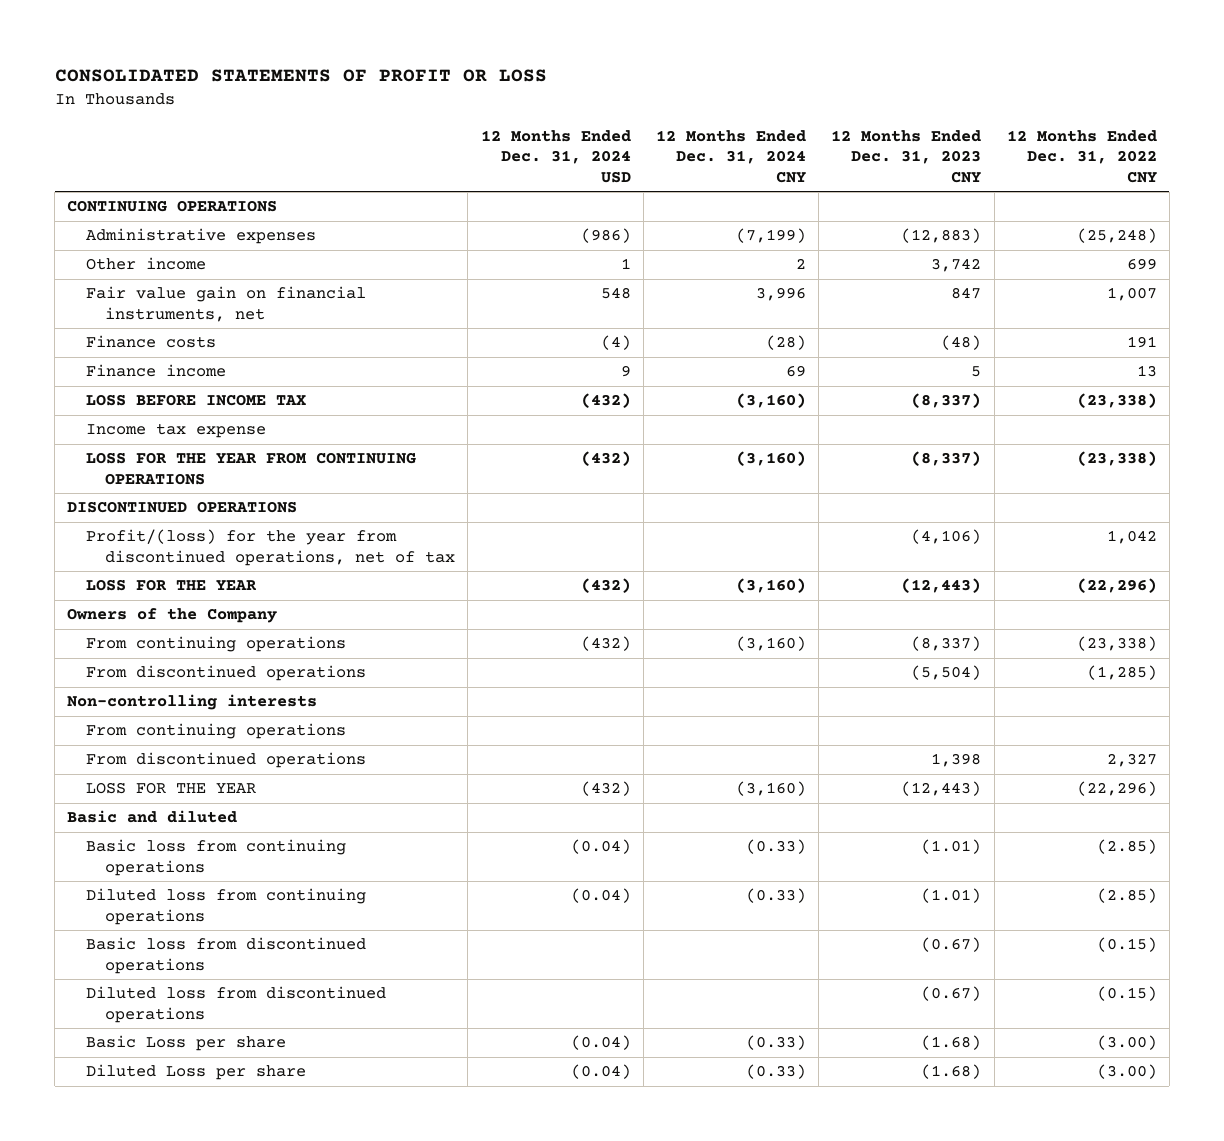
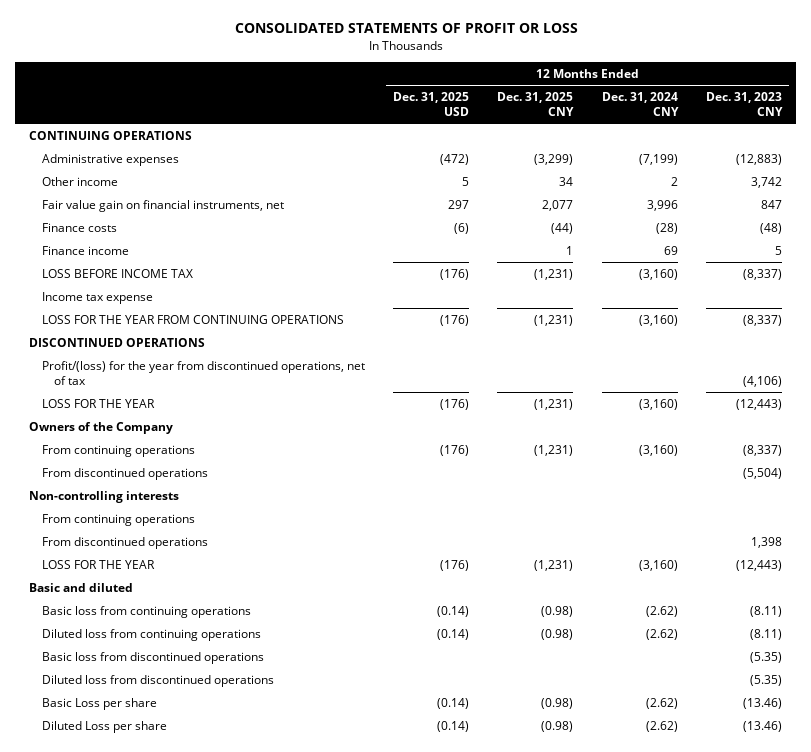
- | 12 Months Ended Dec. 31, 2024 USD | 12 Months Ended Dec. 31, 2024 CNY | 12 Months Ended Dec. 31, 2023 CNY | 12 Months Ended Dec. 31, 2022 CNY
+ | 12 Months Ended Dec. 31, 2025 USD | 12 Months Ended Dec. 31, 2025 CNY | 12 Months Ended Dec. 31, 2024 CNY | 12 Months Ended Dec. 31, 2023 CNY
- Basic loss from continuing operations | (0.04) | (0.33) | (1.01) | (2.85)
- Diluted loss from continuing operations | (0.04) | (0.33) | (1.01) | (2.85)
- Basic loss from discontinued operations | | | (0.67) | (0.15)
- Diluted loss from discontinued operations | | | (0.67) | (0.15)
- Basic Loss per share | (0.04) | (0.33) | (1.68) | (3.00)
- Diluted Loss per share | (0.04) | (0.33) | (1.68) | (3.00)
+ Basic loss from continuing operations | (0.14) | (0.98) | (2.62) | (8.11)
+ Diluted loss from continuing operations | (0.14) | (0.98) | (2.62) | (8.11)
+ Basic loss from discontinued operations | | | | (5.35)
+ Diluted loss from discontinued operations | | | | (5.35)
+ Basic Loss per share | (0.14) | (0.98) | (2.62) | (13.46)
+ Diluted Loss per share | (0.14) | (0.98) | (2.62) | (13.46)

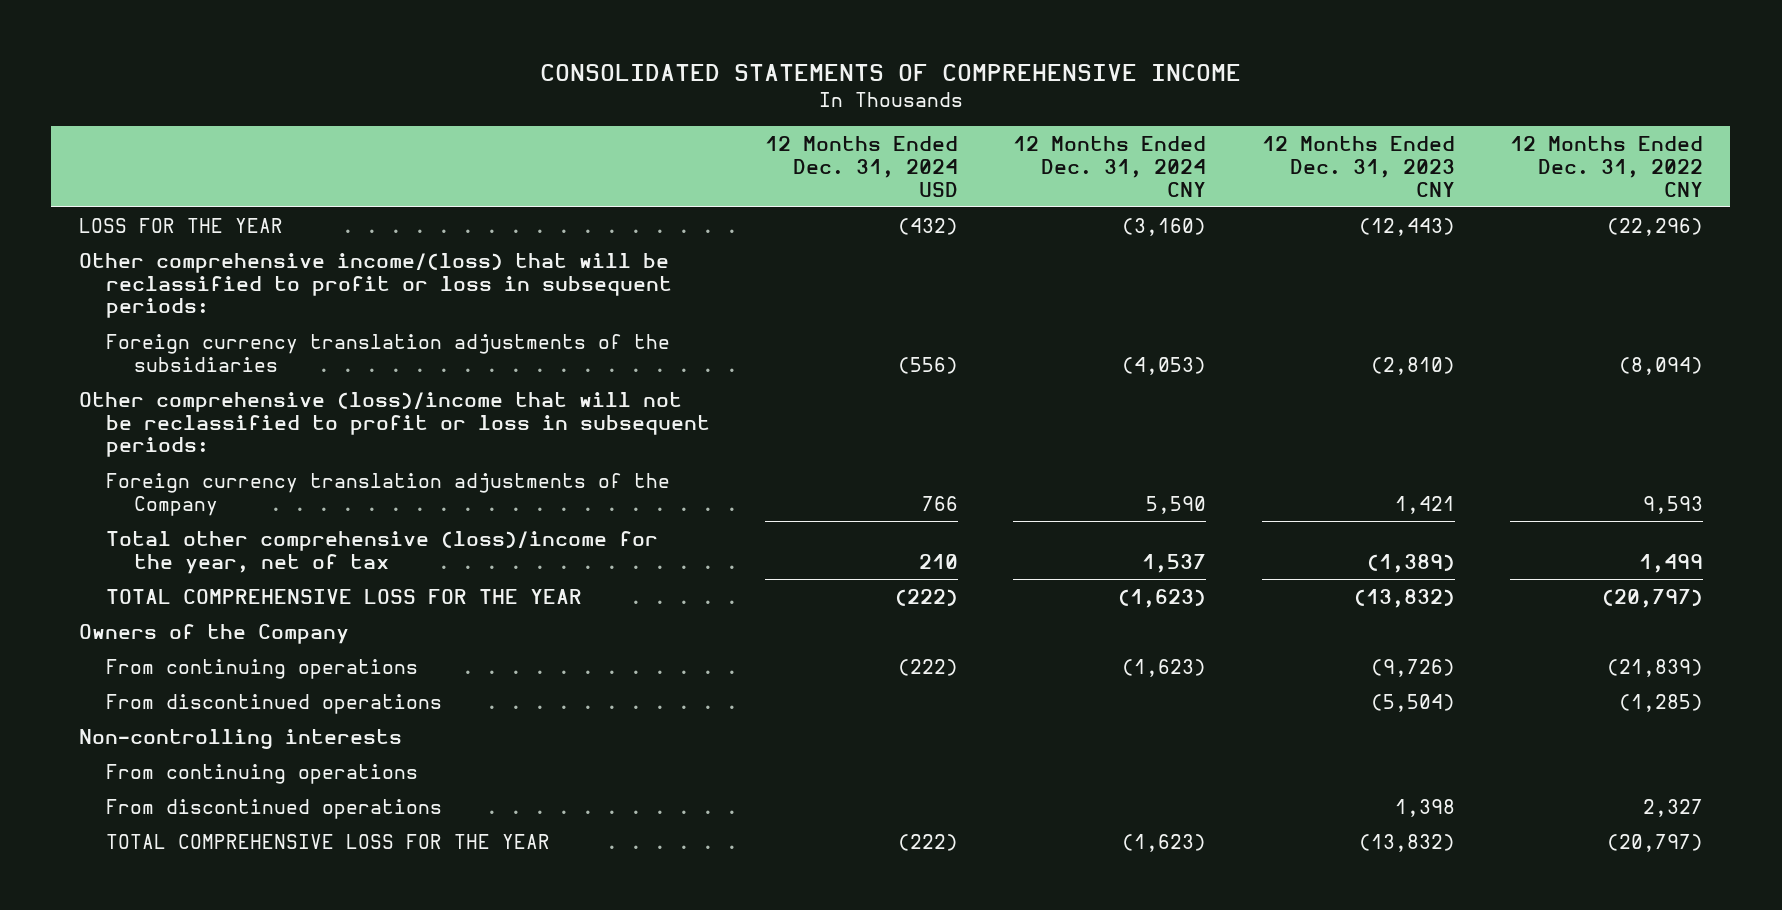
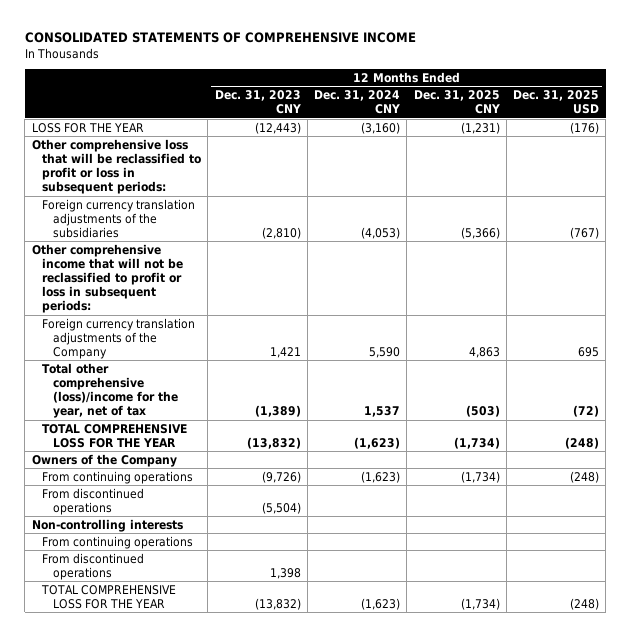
- | 12 Months Ended Dec. 31, 2024 USD | 12 Months Ended Dec. 31, 2024 CNY | 12 Months Ended Dec. 31, 2023 CNY | 12 Months Ended Dec. 31, 2022 CNY
+ | 12 Months Ended Dec. 31, 2023 CNY | 12 Months Ended Dec. 31, 2024 CNY | 12 Months Ended Dec. 31, 2025 CNY | 12 Months Ended Dec. 31, 2025 USD
- Other comprehensive income/(loss) that will be reclassified to profit or loss in subsequent periods:
+ Other comprehensive loss that will be reclassified to profit or loss in subsequent periods:
- Other comprehensive (loss)/income that will not be reclassified to profit or loss in subsequent periods:
+ Other comprehensive income that will not be reclassified to profit or loss in subsequent periods:

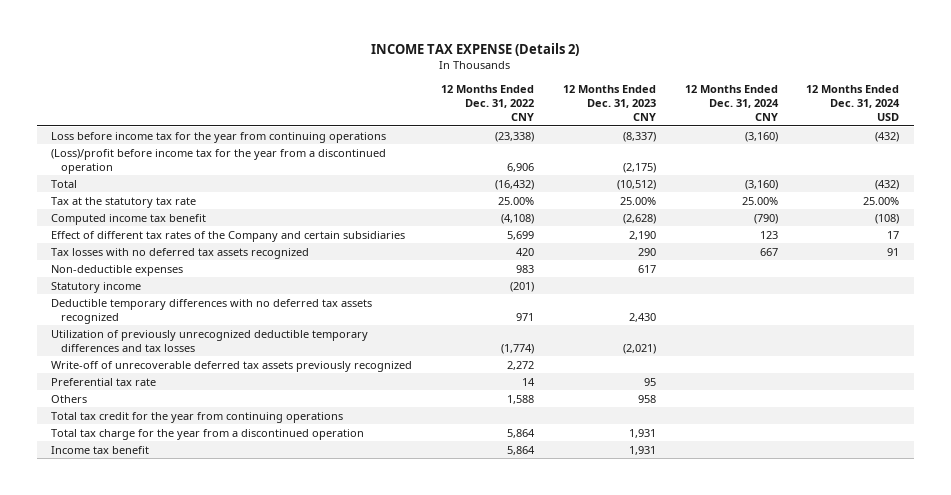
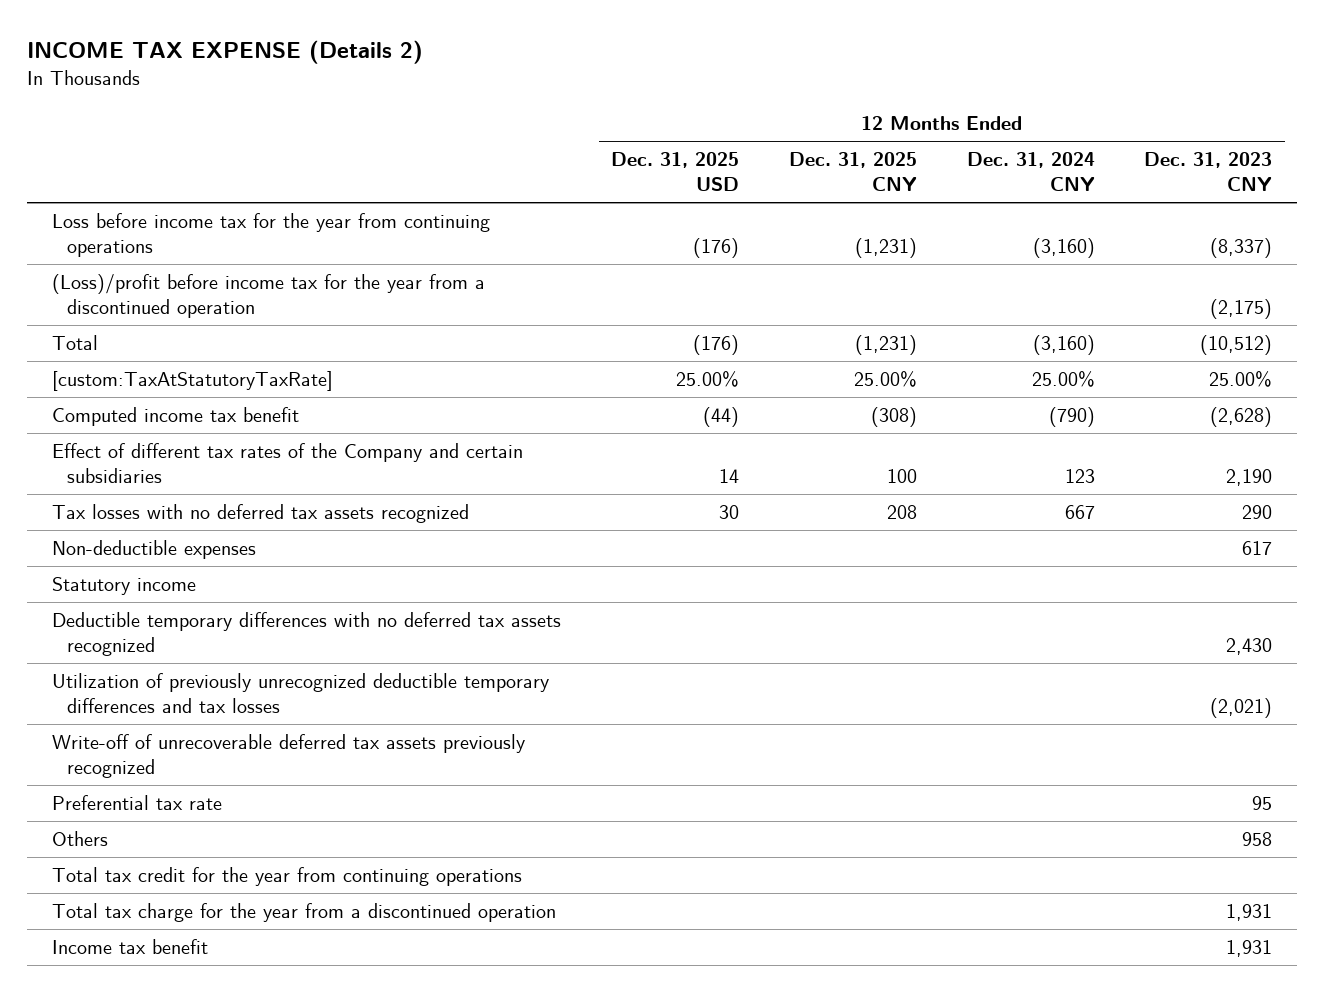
- | 12 Months Ended Dec. 31, 2022 CNY | 12 Months Ended Dec. 31, 2023 CNY | 12 Months Ended Dec. 31, 2024 CNY | 12 Months Ended Dec. 31, 2024 USD
+ | 12 Months Ended Dec. 31, 2025 USD | 12 Months Ended Dec. 31, 2025 CNY | 12 Months Ended Dec. 31, 2024 CNY | 12 Months Ended Dec. 31, 2023 CNY
- Tax at the statutory tax rate | 25.00% | 25.00% | 25.00% | 25.00%
+ [custom:TaxAtStatutoryTaxRate] | 25.00% | 25.00% | 25.00% | 25.00%

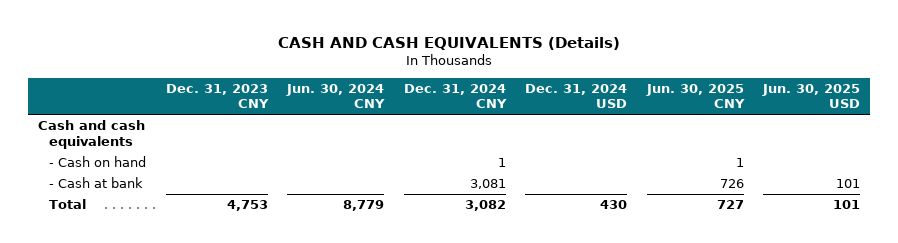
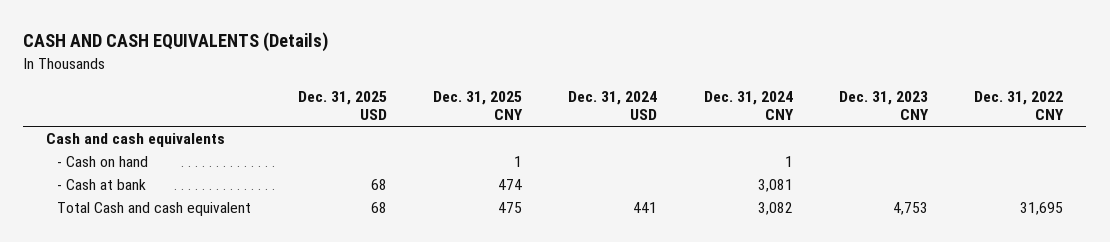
- | Dec. 31, 2023 CNY | Jun. 30, 2024 CNY | Dec. 31, 2024 CNY | Dec. 31, 2024 USD | Jun. 30, 2025 CNY | Jun. 30, 2025 USD
+ | Dec. 31, 2025 USD | Dec. 31, 2025 CNY | Dec. 31, 2024 USD | Dec. 31, 2024 CNY | Dec. 31, 2023 CNY | Dec. 31, 2022 CNY
- Total | 4,753 | 8,779 | 3,082 | 430 | 727 | 101
+ Total Cash and cash equivalent | 68 | 475 | 441 | 3,082 | 4,753 | 31,695

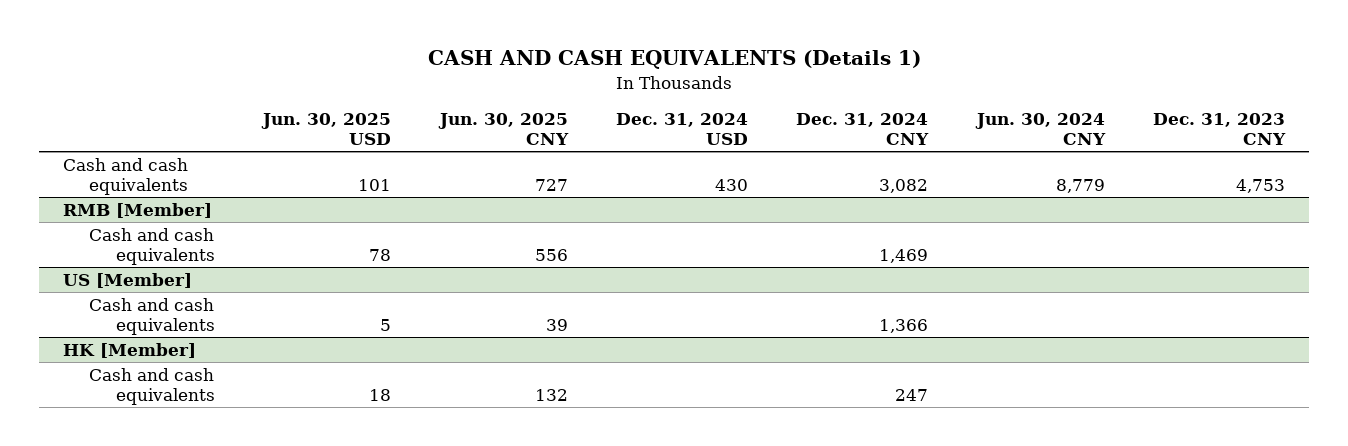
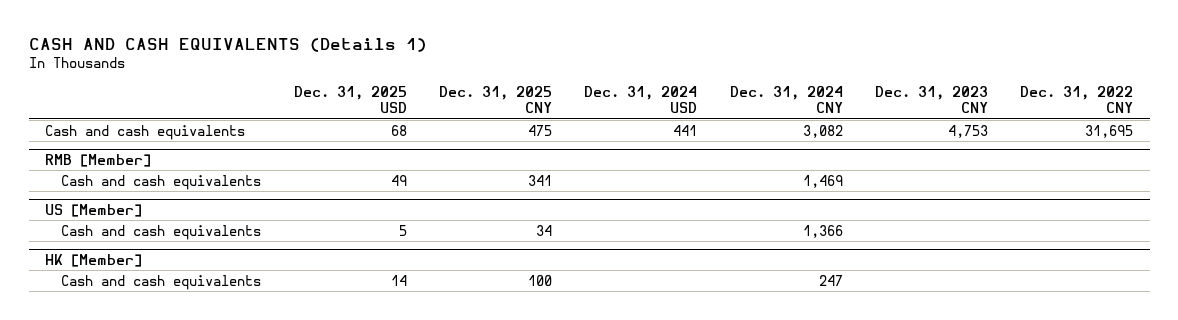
- | Jun. 30, 2025 USD | Jun. 30, 2025 CNY | Dec. 31, 2024 USD | Dec. 31, 2024 CNY | Jun. 30, 2024 CNY | Dec. 31, 2023 CNY
+ | Dec. 31, 2025 USD | Dec. 31, 2025 CNY | Dec. 31, 2024 USD | Dec. 31, 2024 CNY | Dec. 31, 2023 CNY | Dec. 31, 2022 CNY
- Cash and cash equivalents | 101 | 727 | 430 | 3,082 | 8,779 | 4,753
+ Cash and cash equivalents | 68 | 475 | 441 | 3,082 | 4,753 | 31,695

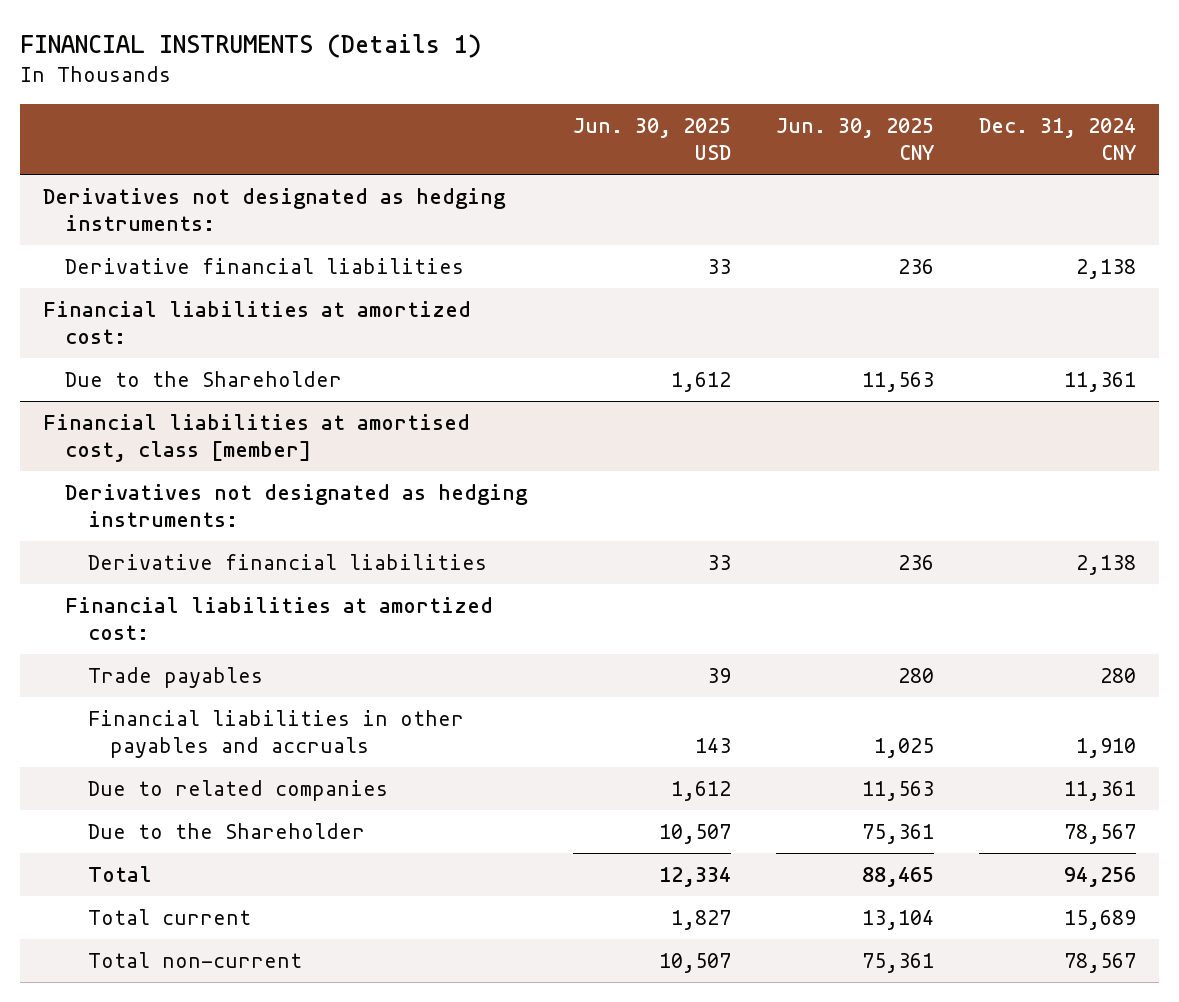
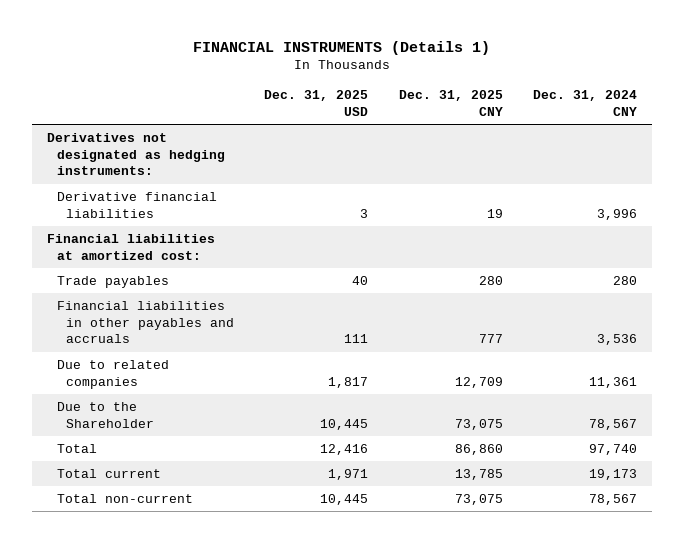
- | Jun. 30, 2025 USD | Jun. 30, 2025 CNY | Dec. 31, 2024 CNY
+ | Dec. 31, 2025 USD | Dec. 31, 2025 CNY | Dec. 31, 2024 CNY
- Derivative financial liabilities | 33 | 236 | 2,138
- Financial liabilities at amortized cost:
- Due to the Shareholder | 1,612 | 11,563 | 11,361
- Financial liabilities at amortised cost, class [member]
- Derivatives not designated as hedging instruments:
- Derivative financial liabilities | 33 | 236 | 2,138
+ Derivative financial liabilities | 3 | 19 | 3,996
- Financial liabilities in other payables and accruals | 143 | 1,025 | 1,910
+ Financial liabilities in other payables and accruals | 111 | 777 | 3,536
- Total | 12,334 | 88,465 | 94,256
- Total current | 1,827 | 13,104 | 15,689
+ Total | 12,416 | 86,860 | 97,740
+ Total current | 1,971 | 13,785 | 19,173

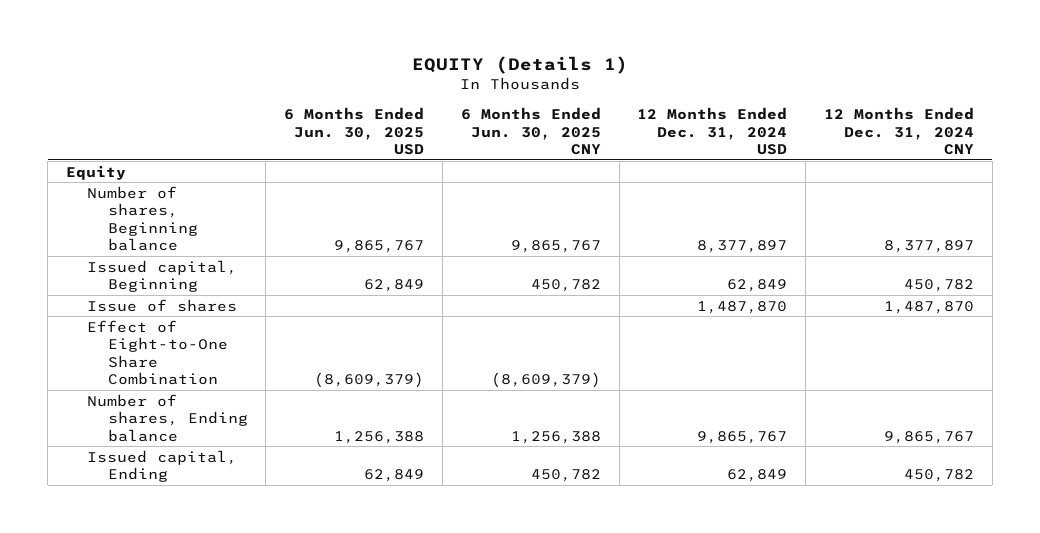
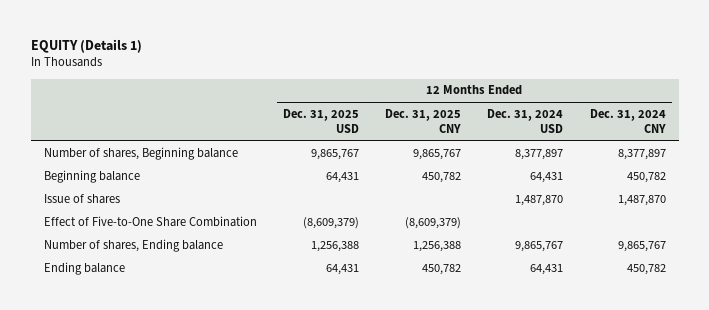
- | 6 Months Ended Jun. 30, 2025 USD | 6 Months Ended Jun. 30, 2025 CNY | 12 Months Ended Dec. 31, 2024 USD | 12 Months Ended Dec. 31, 2024 CNY
+ | 12 Months Ended Dec. 31, 2025 USD | 12 Months Ended Dec. 31, 2025 CNY | 12 Months Ended Dec. 31, 2024 USD | 12 Months Ended Dec. 31, 2024 CNY
- Equity
- Issued capital, Beginning | 62,849 | 450,782 | 62,849 | 450,782
+ Beginning balance | 64,431 | 450,782 | 64,431 | 450,782
- Effect of Eight-to-One Share Combination | (8,609,379) | (8,609,379) | |
+ Effect of Five-to-One Share Combination | (8,609,379) | (8,609,379) | |
- Issued capital, Ending | 62,849 | 450,782 | 62,849 | 450,782
+ Ending balance | 64,431 | 450,782 | 64,431 | 450,782

